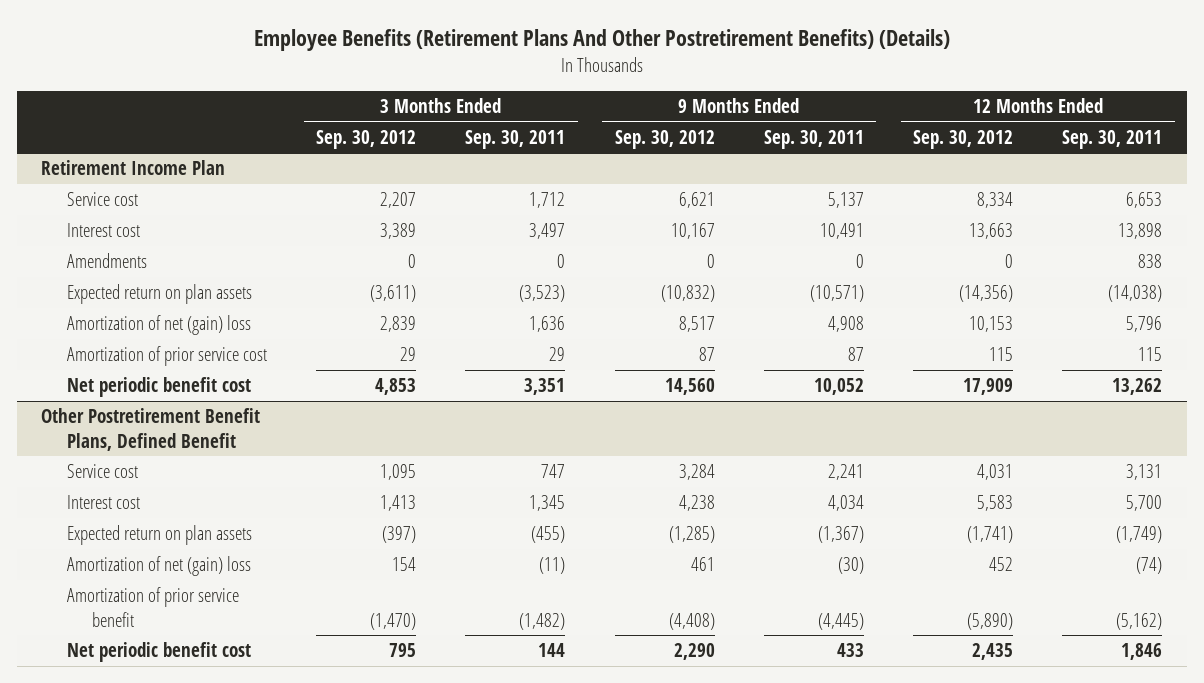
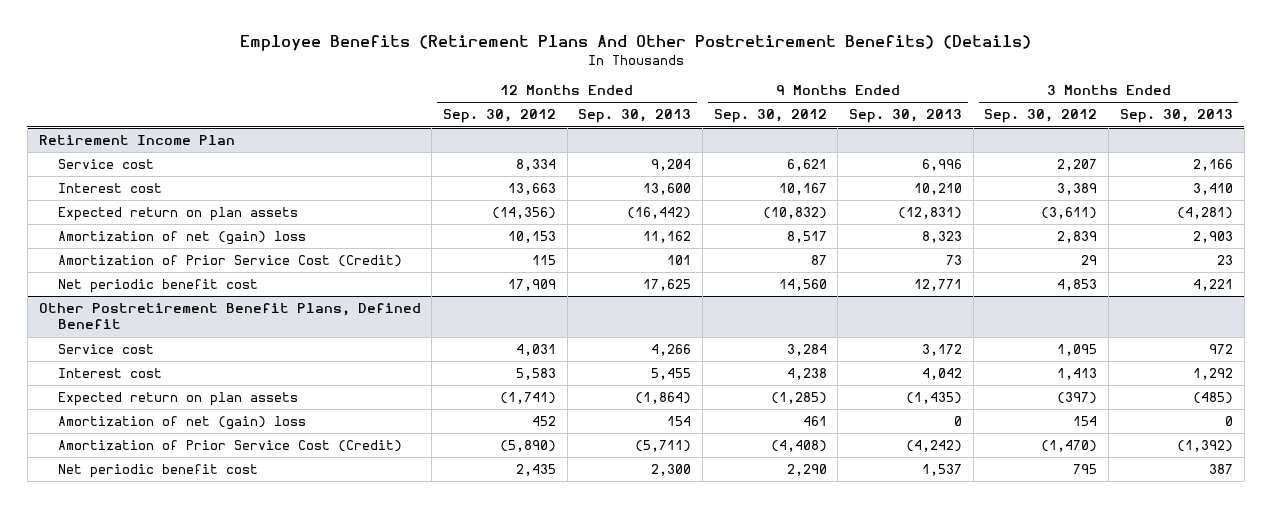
- | 3 Months Ended Sep. 30, 2012 | 3 Months Ended Sep. 30, 2011 | 9 Months Ended Sep. 30, 2012 | 9 Months Ended Sep. 30, 2011 | 12 Months Ended Sep. 30, 2012 | 12 Months Ended Sep. 30, 2011
+ | 12 Months Ended Sep. 30, 2012 | 12 Months Ended Sep. 30, 2013 | 9 Months Ended Sep. 30, 2012 | 9 Months Ended Sep. 30, 2013 | 3 Months Ended Sep. 30, 2012 | 3 Months Ended Sep. 30, 2013
@ Retirement Income Plan
- Amendments | 0 | 0 | 0 | 0 | 0 | 838
- Amortization of prior service cost | 29 | 29 | 87 | 87 | 115 | 115
+ Amortization of Prior Service Cost (Credit) | 115 | 101 | 87 | 73 | 29 | 23
@ Other Postretirement Benefit Plans, Defined Benefit
- Amortization of prior service benefit | (1,470) | (1,482) | (4,408) | (4,445) | (5,890) | (5,162)
+ Amortization of Prior Service Cost (Credit) | (5,890) | (5,711) | (4,408) | (4,242) | (1,470) | (1,392)

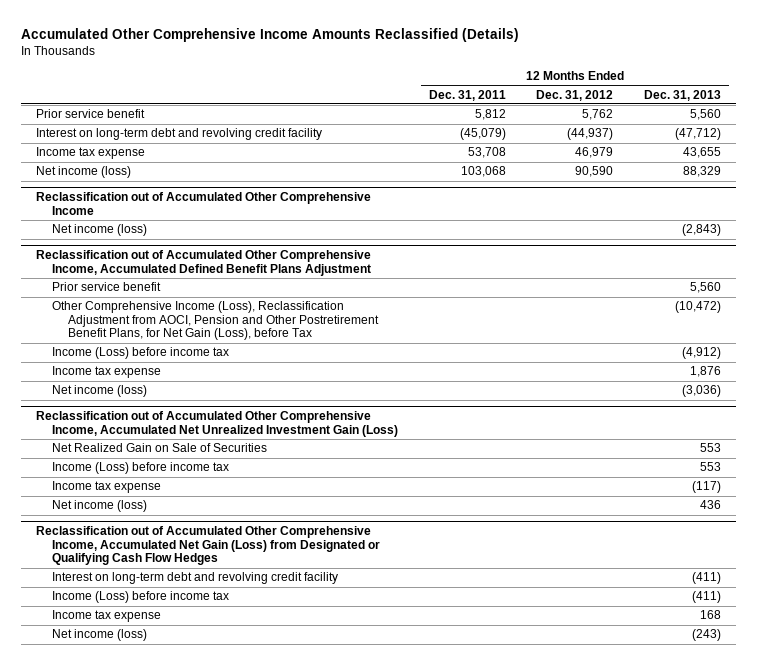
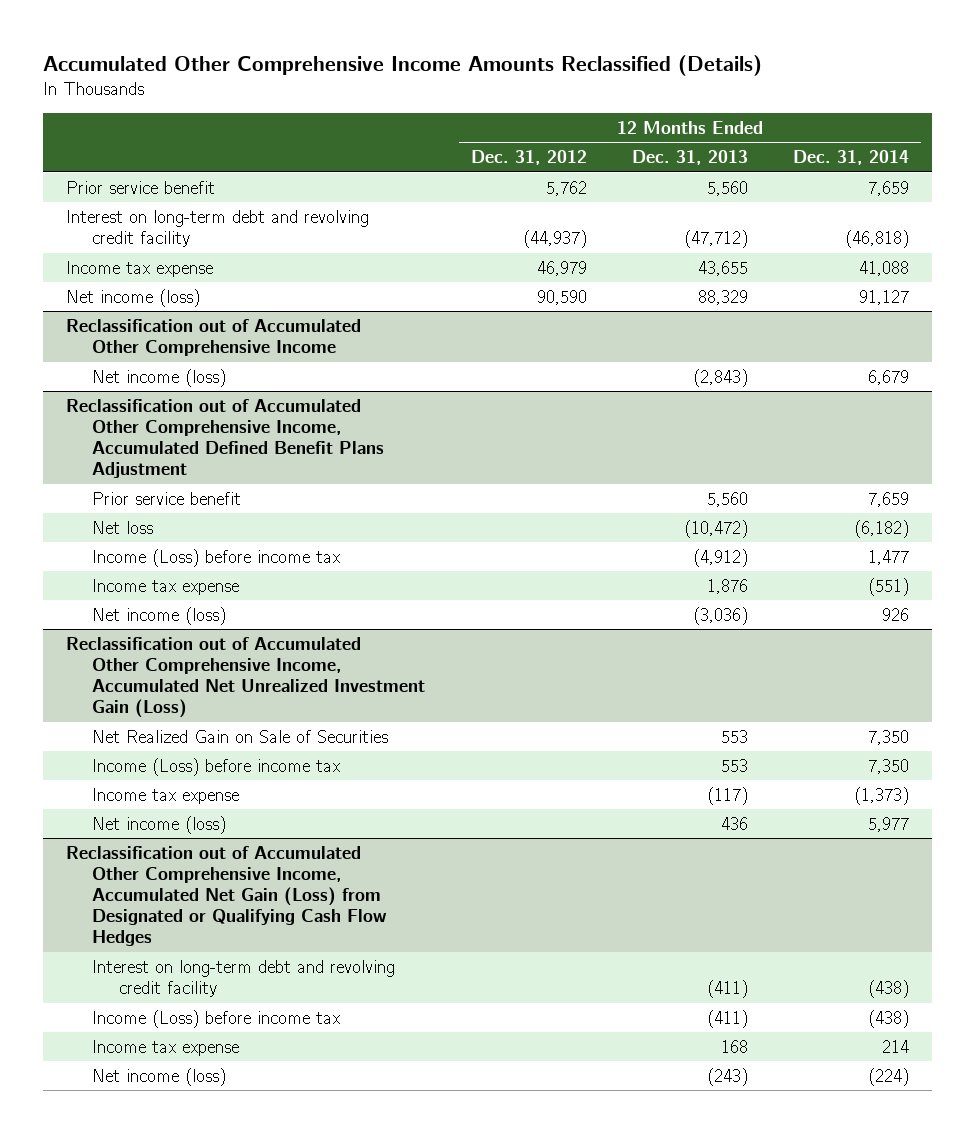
- | 12 Months Ended Dec. 31, 2011 | 12 Months Ended Dec. 31, 2012 | 12 Months Ended Dec. 31, 2013
+ | 12 Months Ended Dec. 31, 2012 | 12 Months Ended Dec. 31, 2013 | 12 Months Ended Dec. 31, 2014
@ Reclassification out of Accumulated Other Comprehensive Income, Accumulated Defined Benefit Plans Adjustment
- Other Comprehensive Income (Loss), Reclassification Adjustment from AOCI, Pension and Other Postretirement Benefit Plans, for Net Gain (Loss), before Tax | | | (10,472)
+ Net loss | | (10,472) | (6,182)

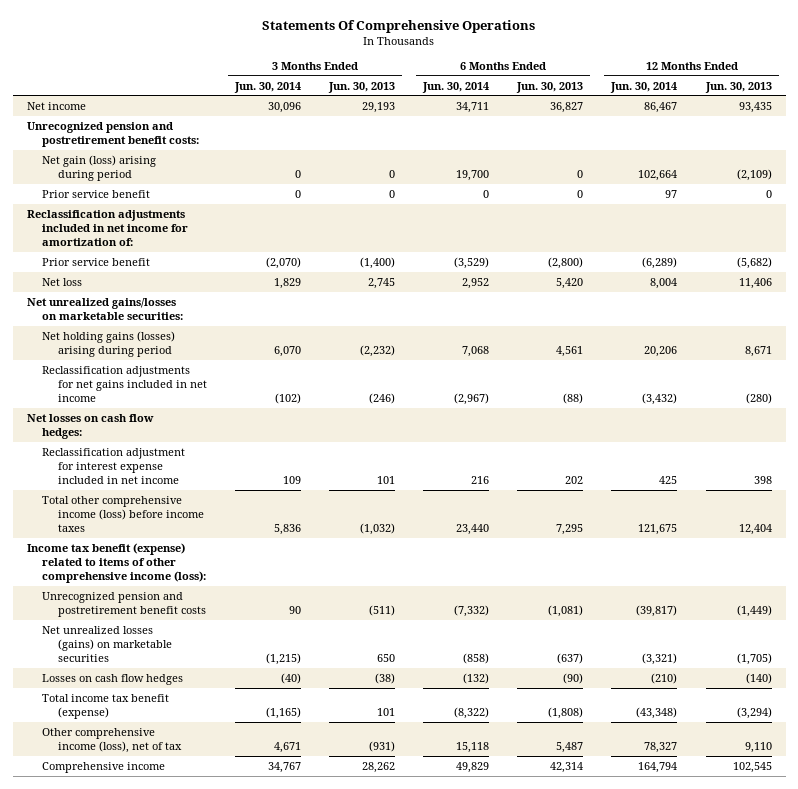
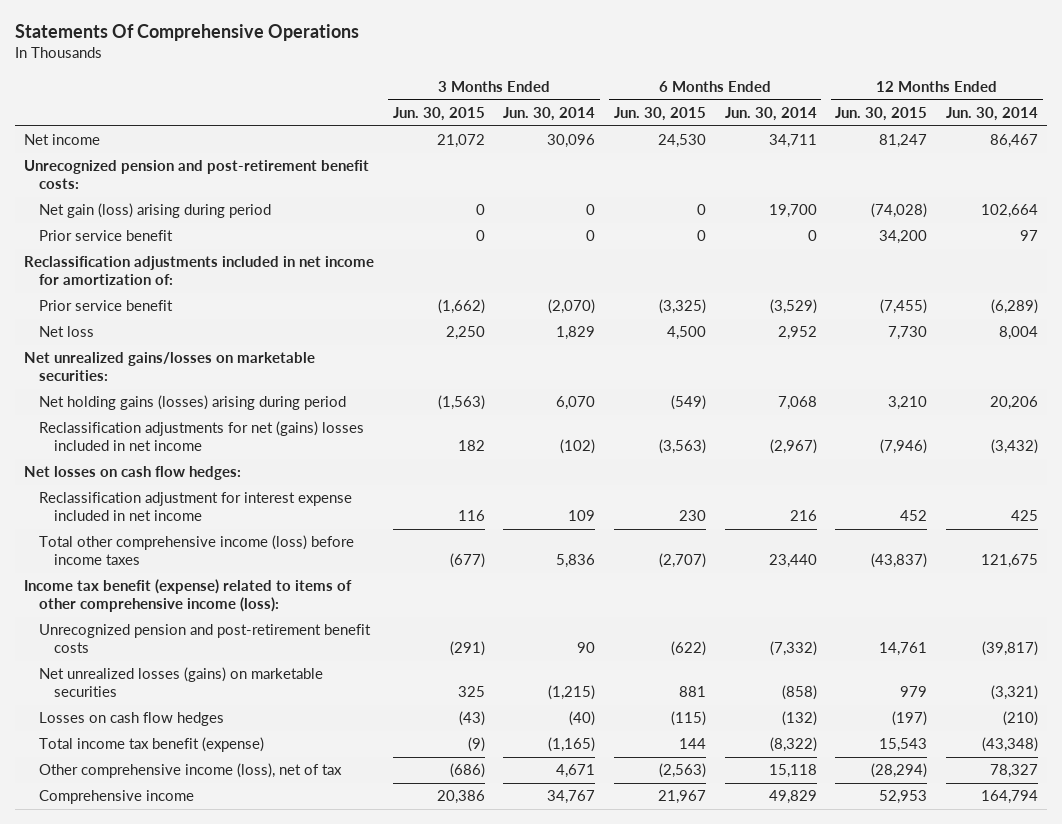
- | 3 Months Ended Jun. 30, 2014 | 3 Months Ended Jun. 30, 2013 | 6 Months Ended Jun. 30, 2014 | 6 Months Ended Jun. 30, 2013 | 12 Months Ended Jun. 30, 2014 | 12 Months Ended Jun. 30, 2013
+ | 3 Months Ended Jun. 30, 2015 | 3 Months Ended Jun. 30, 2014 | 6 Months Ended Jun. 30, 2015 | 6 Months Ended Jun. 30, 2014 | 12 Months Ended Jun. 30, 2015 | 12 Months Ended Jun. 30, 2014
- Unrecognized pension and postretirement benefit costs:
+ Unrecognized pension and post-retirement benefit costs:
- Reclassification adjustments for net gains included in net income | (102) | (246) | (2,967) | (88) | (3,432) | (280)
+ Reclassification adjustments for net (gains) losses included in net income | 182 | (102) | (3,563) | (2,967) | (7,946) | (3,432)
- Unrecognized pension and postretirement benefit costs | 90 | (511) | (7,332) | (1,081) | (39,817) | (1,449)
+ Unrecognized pension and post-retirement benefit costs | (291) | 90 | (622) | (7,332) | 14,761 | (39,817)

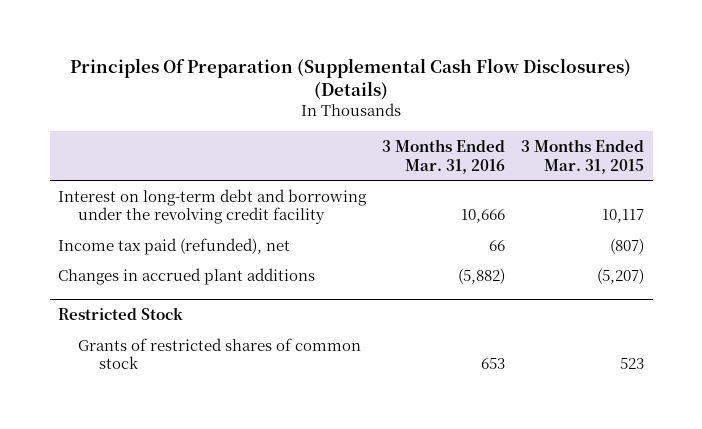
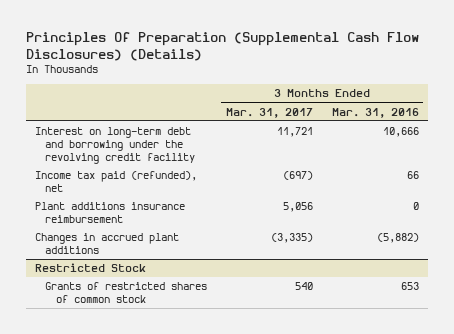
- | 3 Months Ended Mar. 31, 2016 | 3 Months Ended Mar. 31, 2015
+ | 3 Months Ended Mar. 31, 2017 | 3 Months Ended Mar. 31, 2016
+ Plant additions insurance reimbursement | 5,056 | 0

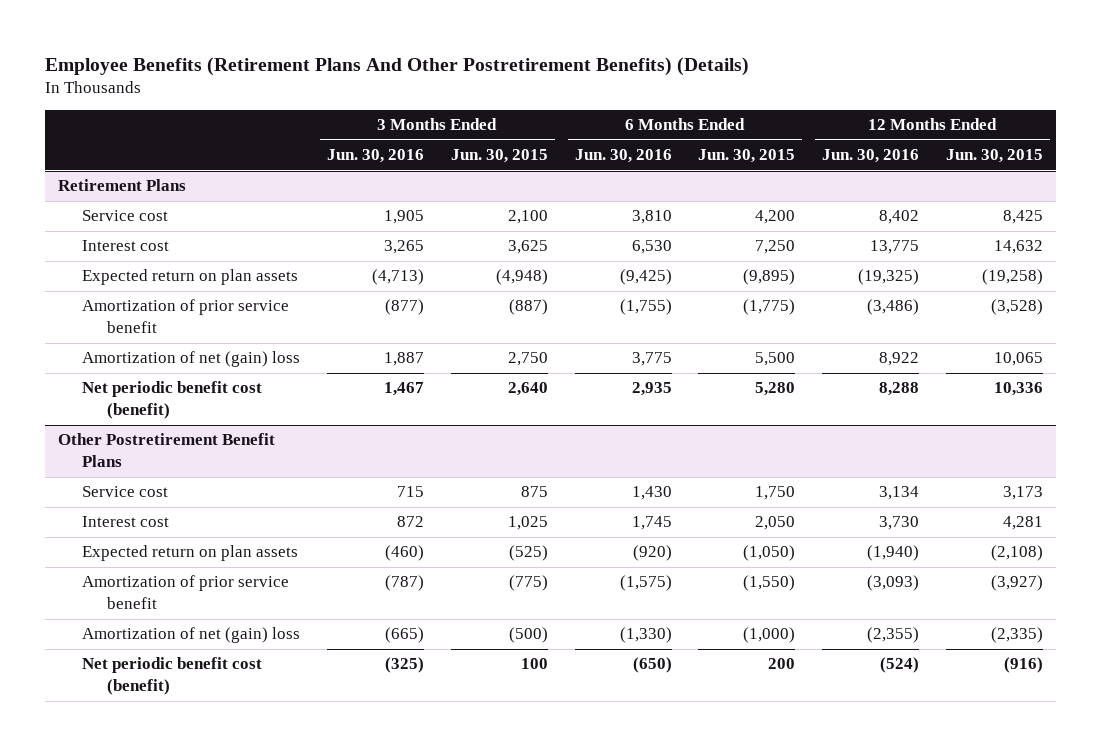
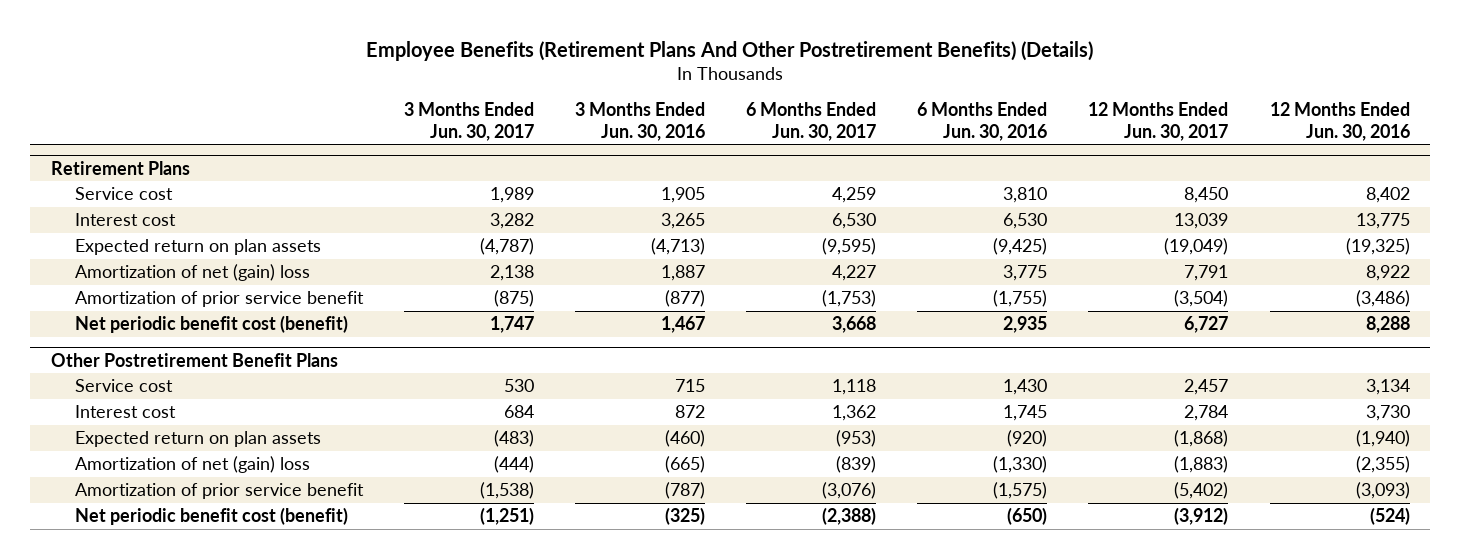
- | 3 Months Ended Jun. 30, 2016 | 3 Months Ended Jun. 30, 2015 | 6 Months Ended Jun. 30, 2016 | 6 Months Ended Jun. 30, 2015 | 12 Months Ended Jun. 30, 2016 | 12 Months Ended Jun. 30, 2015
+ | 3 Months Ended Jun. 30, 2017 | 3 Months Ended Jun. 30, 2016 | 6 Months Ended Jun. 30, 2017 | 6 Months Ended Jun. 30, 2016 | 12 Months Ended Jun. 30, 2017 | 12 Months Ended Jun. 30, 2016
@ Retirement Plans
moved down: Amortization of prior service benefit | (875) | (877) | (1,753) | (1,755) | (3,504) | (3,486)
@ Other Postretirement Benefit Plans
moved down: Amortization of prior service benefit | (1,538) | (787) | (3,076) | (1,575) | (5,402) | (3,093)

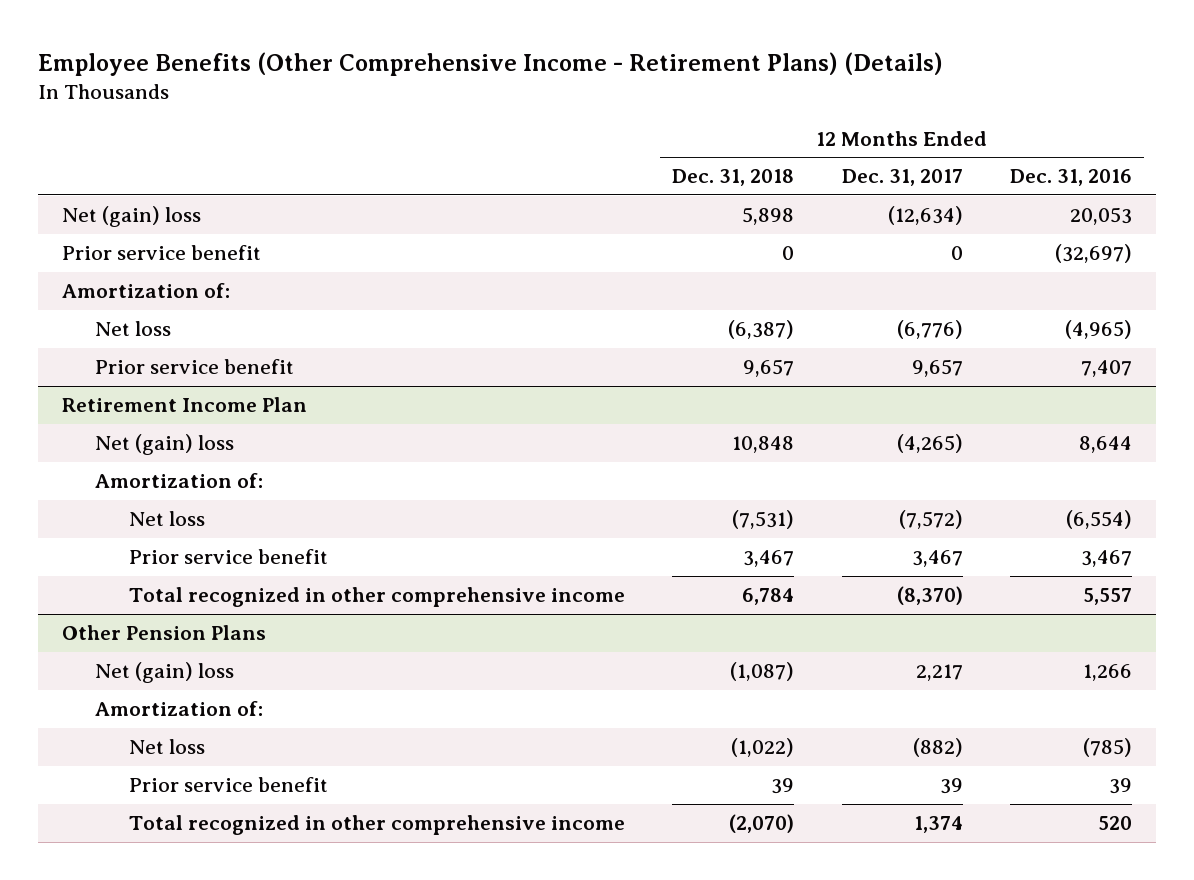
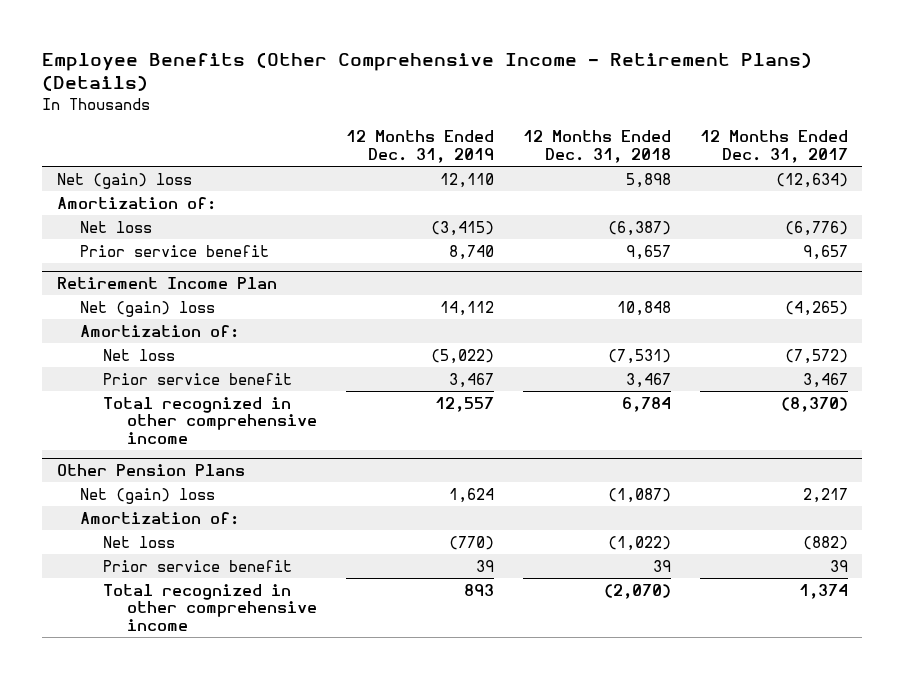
- | 12 Months Ended Dec. 31, 2018 | 12 Months Ended Dec. 31, 2017 | 12 Months Ended Dec. 31, 2016
+ | 12 Months Ended Dec. 31, 2019 | 12 Months Ended Dec. 31, 2018 | 12 Months Ended Dec. 31, 2017
- Prior service benefit | 0 | 0 | (32,697)

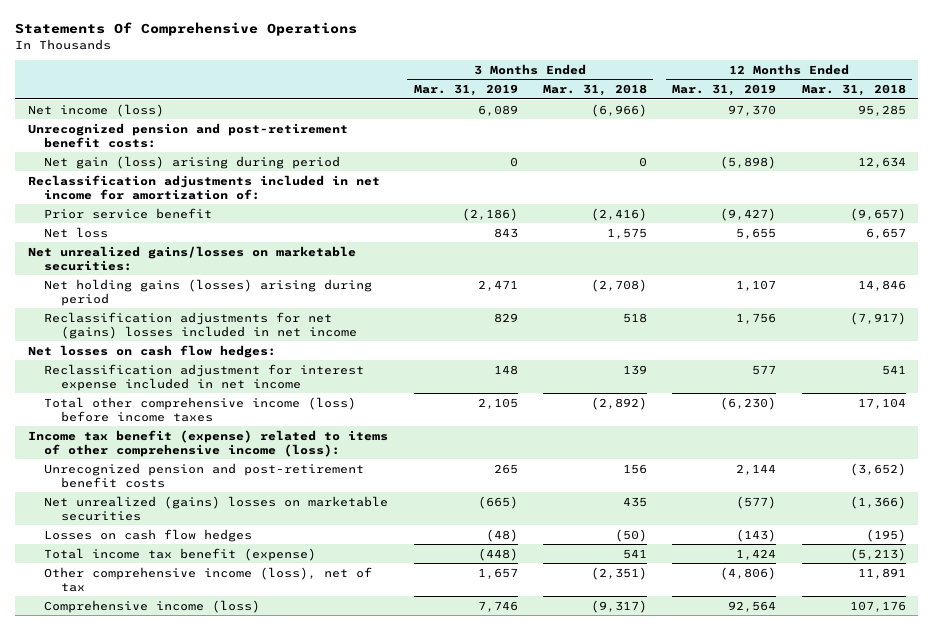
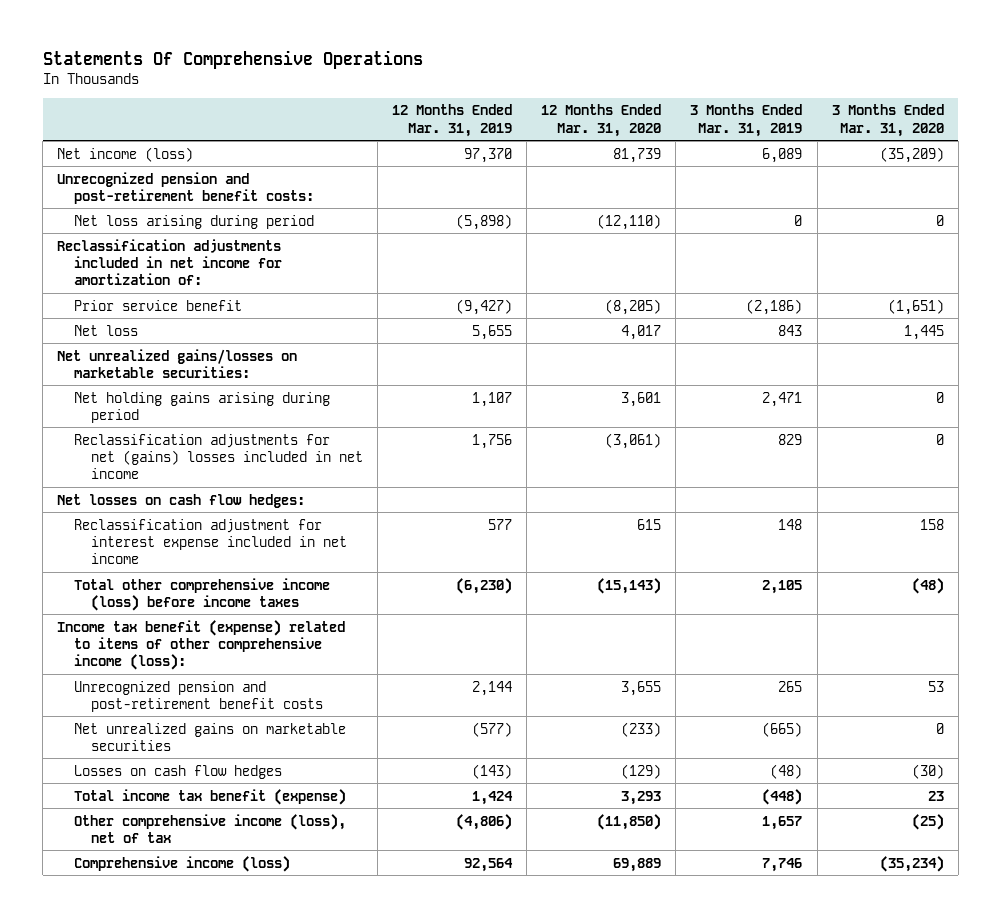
- | 3 Months Ended Mar. 31, 2019 | 3 Months Ended Mar. 31, 2018 | 12 Months Ended Mar. 31, 2019 | 12 Months Ended Mar. 31, 2018
+ | 12 Months Ended Mar. 31, 2019 | 12 Months Ended Mar. 31, 2020 | 3 Months Ended Mar. 31, 2019 | 3 Months Ended Mar. 31, 2020
- Net gain (loss) arising during period | 0 | 0 | (5,898) | 12,634
+ Net loss arising during period | (5,898) | (12,110) | 0 | 0
- Net holding gains (losses) arising during period | 2,471 | (2,708) | 1,107 | 14,846
+ Net holding gains arising during period | 1,107 | 3,601 | 2,471 | 0
- Net unrealized (gains) losses on marketable securities | (665) | 435 | (577) | (1,366)
+ Net unrealized gains on marketable securities | (577) | (233) | (665) | 0

